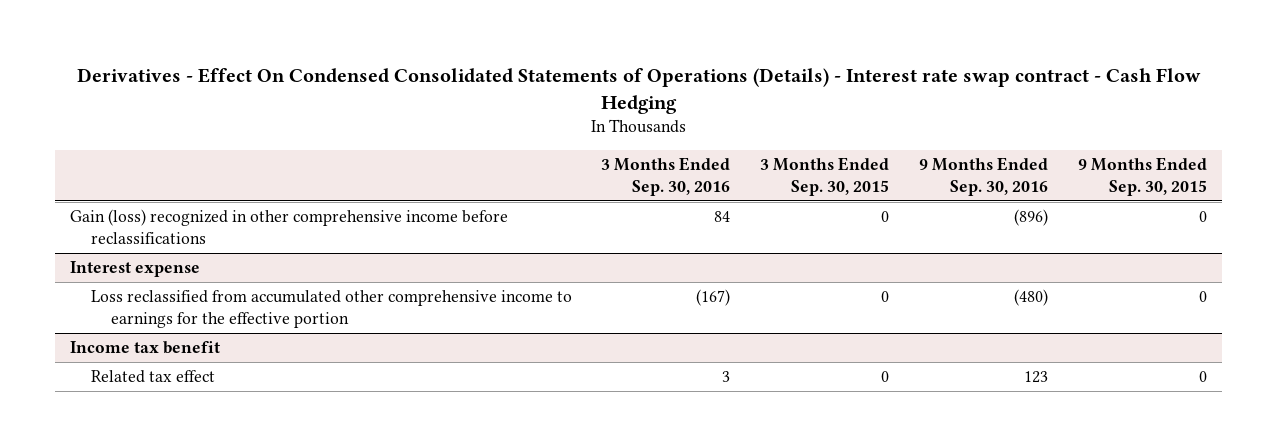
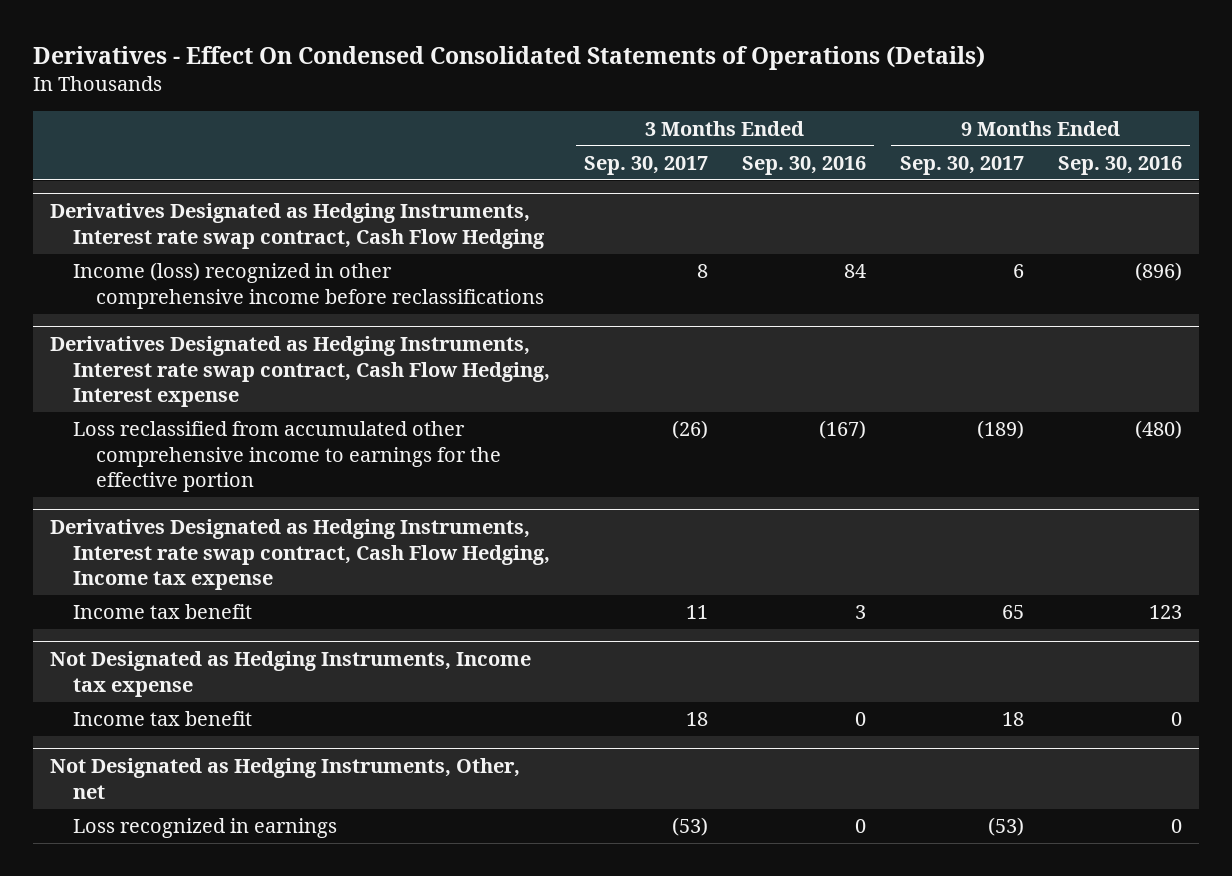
- Derivatives - Effect On Condensed Consolidated Statements of Operations (Details) - Interest rate swap contract - Cash Flow Hedging
+ Derivatives - Effect On Condensed Consolidated Statements of Operations (Details)
- | 3 Months Ended Sep. 30, 2016 | 3 Months Ended Sep. 30, 2015 | 9 Months Ended Sep. 30, 2016 | 9 Months Ended Sep. 30, 2015
+ | 3 Months Ended Sep. 30, 2017 | 3 Months Ended Sep. 30, 2016 | 9 Months Ended Sep. 30, 2017 | 9 Months Ended Sep. 30, 2016
- Gain (loss) recognized in other comprehensive income before reclassifications | 84 | 0 | (896) | 0
- Interest expense
+ Derivatives Designated as Hedging Instruments, Interest rate swap contract, Cash Flow Hedging
+ Income (loss) recognized in other comprehensive income before reclassifications | 8 | 84 | 6 | (896)
+ Derivatives Designated as Hedging Instruments, Interest rate swap contract, Cash Flow Hedging, Interest expense
- Income tax benefit
- Related tax effect | 3 | 0 | 123 | 0
+ Derivatives Designated as Hedging Instruments, Interest rate swap contract, Cash Flow Hedging, Income tax expense
+ Income tax benefit | 11 | 3 | 65 | 123
+ Not Designated as Hedging Instruments, Income tax expense
+ Income tax benefit | 18 | 0 | 18 | 0
+ Not Designated as Hedging Instruments, Other, net
+ Loss recognized in earnings | (53) | 0 | (53) | 0

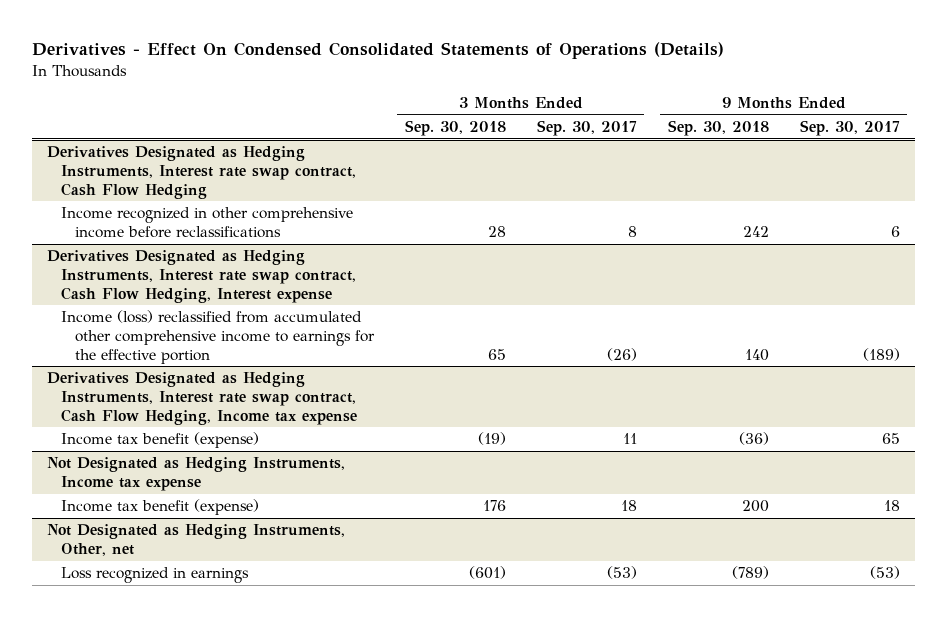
- | 3 Months Ended Sep. 30, 2017 | 3 Months Ended Sep. 30, 2016 | 9 Months Ended Sep. 30, 2017 | 9 Months Ended Sep. 30, 2016
+ | 3 Months Ended Sep. 30, 2018 | 3 Months Ended Sep. 30, 2017 | 9 Months Ended Sep. 30, 2018 | 9 Months Ended Sep. 30, 2017
@ Derivatives Designated as Hedging Instruments, Interest rate swap contract, Cash Flow Hedging
- Income (loss) recognized in other comprehensive income before reclassifications | 8 | 84 | 6 | (896)
+ Income recognized in other comprehensive income before reclassifications | 28 | 8 | 242 | 6
@ Derivatives Designated as Hedging Instruments, Interest rate swap contract, Cash Flow Hedging, Interest expense
- Loss reclassified from accumulated other comprehensive income to earnings for the effective portion | (26) | (167) | (189) | (480)
+ Income (loss) reclassified from accumulated other comprehensive income to earnings for the effective portion | 65 | (26) | 140 | (189)
@ Derivatives Designated as Hedging Instruments, Interest rate swap contract, Cash Flow Hedging, Income tax expense
- Income tax benefit | 11 | 3 | 65 | 123
+ Income tax benefit (expense) | (19) | 11 | (36) | 65
@ Not Designated as Hedging Instruments, Income tax expense
- Income tax benefit | 18 | 0 | 18 | 0
+ Income tax benefit (expense) | 176 | 18 | 200 | 18

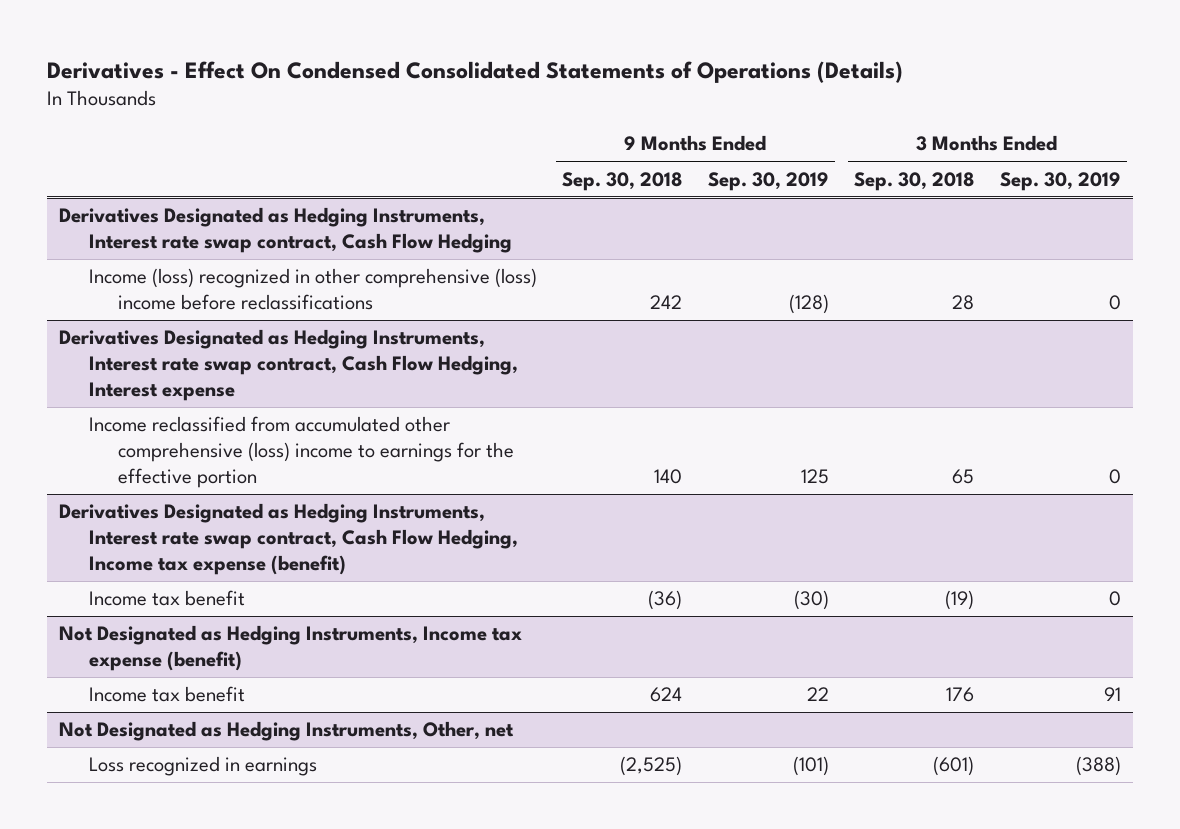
- | 3 Months Ended Sep. 30, 2018 | 3 Months Ended Sep. 30, 2017 | 9 Months Ended Sep. 30, 2018 | 9 Months Ended Sep. 30, 2017
+ | 9 Months Ended Sep. 30, 2018 | 9 Months Ended Sep. 30, 2019 | 3 Months Ended Sep. 30, 2018 | 3 Months Ended Sep. 30, 2019
@ Derivatives Designated as Hedging Instruments, Interest rate swap contract, Cash Flow Hedging
- Income recognized in other comprehensive income before reclassifications | 28 | 8 | 242 | 6
+ Income (loss) recognized in other comprehensive (loss) income before reclassifications | 242 | (128) | 28 | 0
@ Derivatives Designated as Hedging Instruments, Interest rate swap contract, Cash Flow Hedging, Interest expense
- Income (loss) reclassified from accumulated other comprehensive income to earnings for the effective portion | 65 | (26) | 140 | (189)
- Derivatives Designated as Hedging Instruments, Interest rate swap contract, Cash Flow Hedging, Income tax expense
- Income tax benefit (expense) | (19) | 11 | (36) | 65
- Not Designated as Hedging Instruments, Income tax expense
- Income tax benefit (expense) | 176 | 18 | 200 | 18
@ Derivatives Designated as Hedging Instruments, Interest rate swap contract, Cash Flow Hedging, Interest expense
+ Income reclassified from accumulated other comprehensive (loss) income to earnings for the effective portion | 140 | 125 | 65 | 0
+ Derivatives Designated as Hedging Instruments, Interest rate swap contract, Cash Flow Hedging, Income tax expense (benefit)
+ Income tax benefit | (36) | (30) | (19) | 0
+ Not Designated as Hedging Instruments, Income tax expense (benefit)
+ Income tax benefit | 624 | 22 | 176 | 91
@ Not Designated as Hedging Instruments, Other, net
- Loss recognized in earnings | (601) | (53) | (789) | (53)
+ Loss recognized in earnings | (2,525) | (101) | (601) | (388)

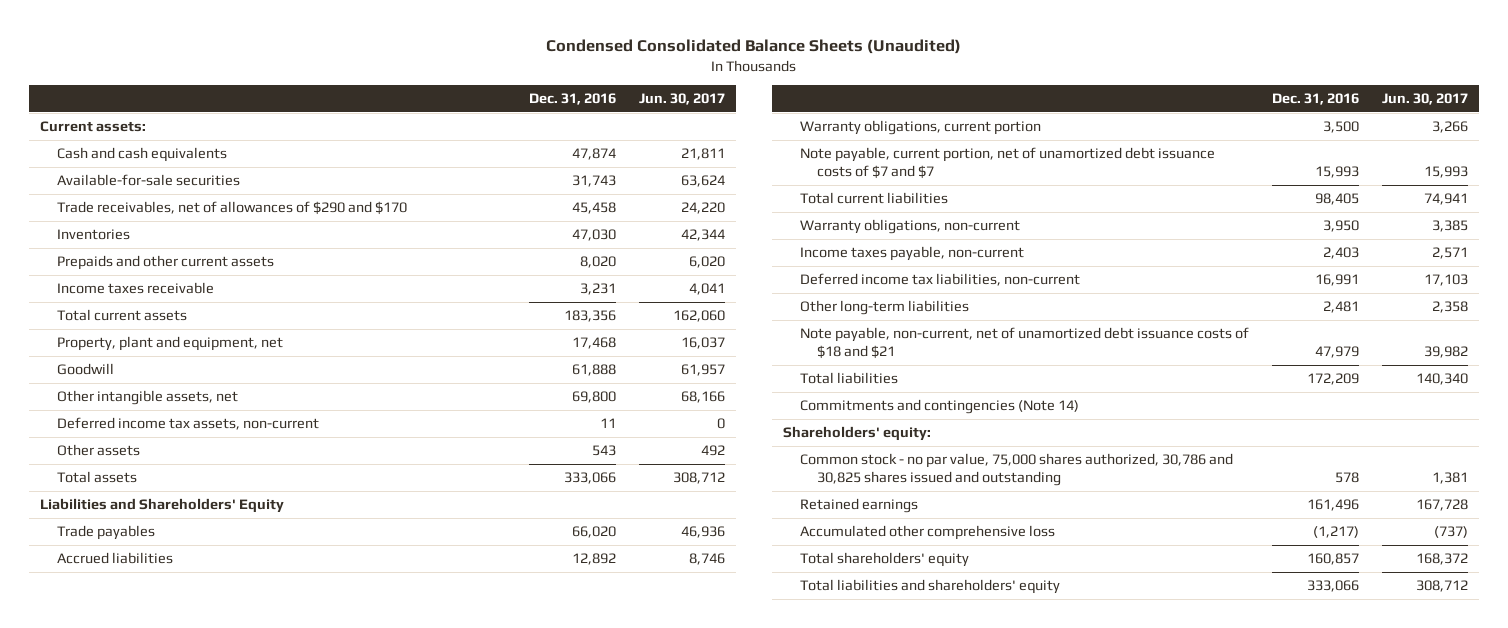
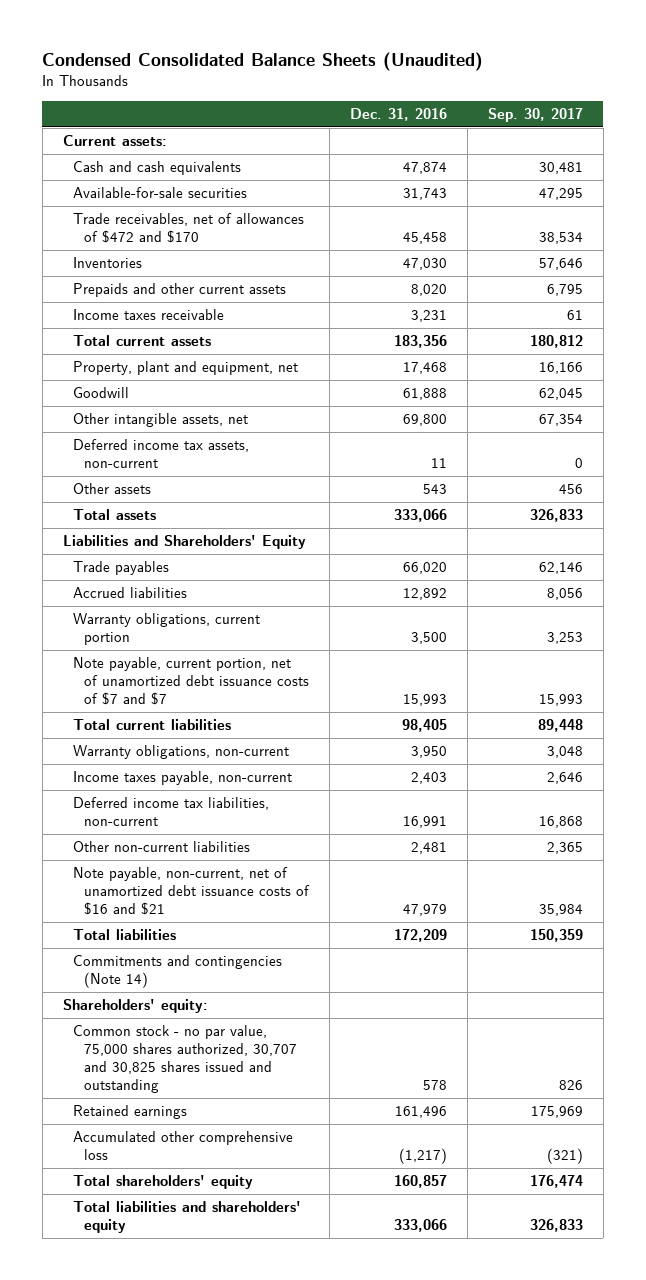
- | Dec. 31, 2016 | Jun. 30, 2017
+ | Dec. 31, 2016 | Sep. 30, 2017
- Trade receivables, net of allowances of $290 and $170 | 45,458 | 24,220
+ Trade receivables, net of allowances of $472 and $170 | 45,458 | 38,534
- Other long-term liabilities | 2,481 | 2,358
- Note payable, non-current, net of unamortized debt issuance costs of $18 and $21 | 47,979 | 39,982
+ Other non-current liabilities | 2,481 | 2,365
+ Note payable, non-current, net of unamortized debt issuance costs of $16 and $21 | 47,979 | 35,984
- Common stock - no par value, 75,000 shares authorized, 30,786 and 30,825 shares issued and outstanding | 578 | 1,381
+ Common stock - no par value, 75,000 shares authorized, 30,707 and 30,825 shares issued and outstanding | 578 | 826

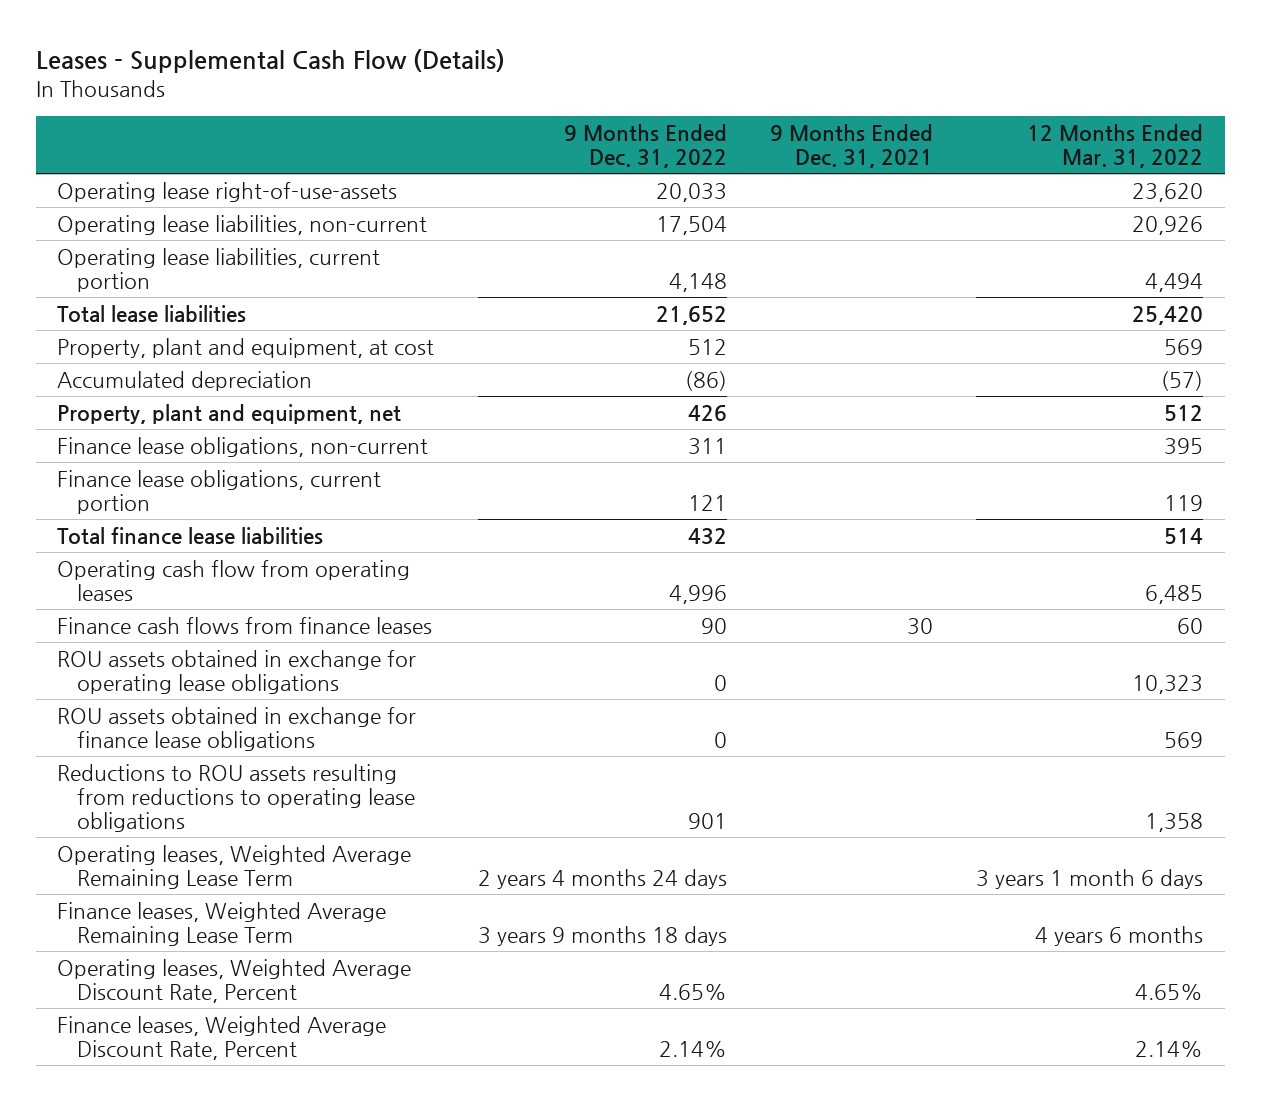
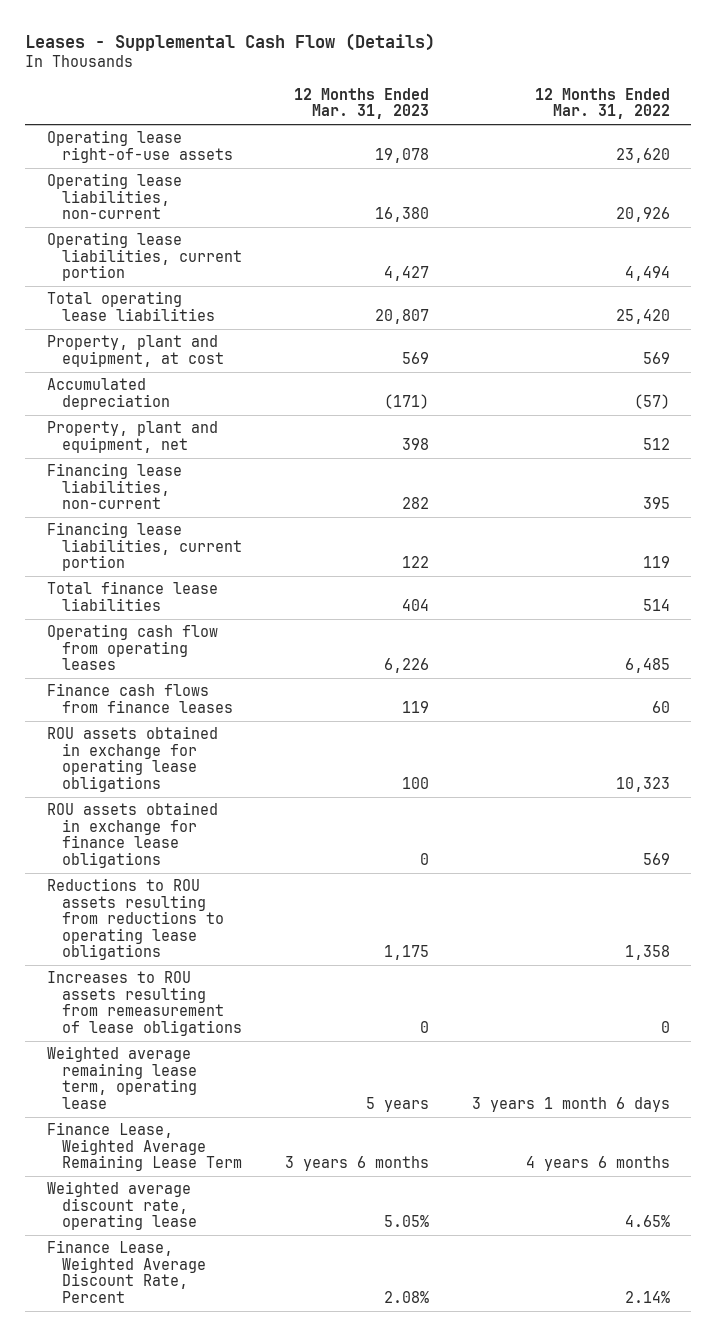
- | 9 Months Ended Dec. 31, 2022 | 9 Months Ended Dec. 31, 2021 | 12 Months Ended Mar. 31, 2022
+ | 12 Months Ended Mar. 31, 2023 | 12 Months Ended Mar. 31, 2022
- Operating lease right-of-use-assets | 20,033 | | 23,620
+ Operating lease right-of-use assets | 19,078 | 23,620
- Total lease liabilities | 21,652 | | 25,420
+ Total operating lease liabilities | 20,807 | 25,420
- Finance lease obligations, non-current | 311 | | 395
- Finance lease obligations, current portion | 121 | | 119
+ Financing lease liabilities, non-current | 282 | 395
+ Financing lease liabilities, current portion | 122 | 119
- Operating leases, Weighted Average Remaining Lease Term | 2 years 4 months 24 days | | 3 years 1 month 6 days
- Finance leases, Weighted Average Remaining Lease Term | 3 years 9 months 18 days | | 4 years 6 months
- Operating leases, Weighted Average Discount Rate, Percent | 4.65% | | 4.65%
- Finance leases, Weighted Average Discount Rate, Percent | 2.14% | | 2.14%
+ Increases to ROU assets resulting from remeasurement of lease obligations | 0 | 0
+ Weighted average remaining lease term, operating lease | 5 years | 3 years 1 month 6 days
+ Finance Lease, Weighted Average Remaining Lease Term | 3 years 6 months | 4 years 6 months
+ Weighted average discount rate, operating lease | 5.05% | 4.65%
+ Finance Lease, Weighted Average Discount Rate, Percent | 2.08% | 2.14%

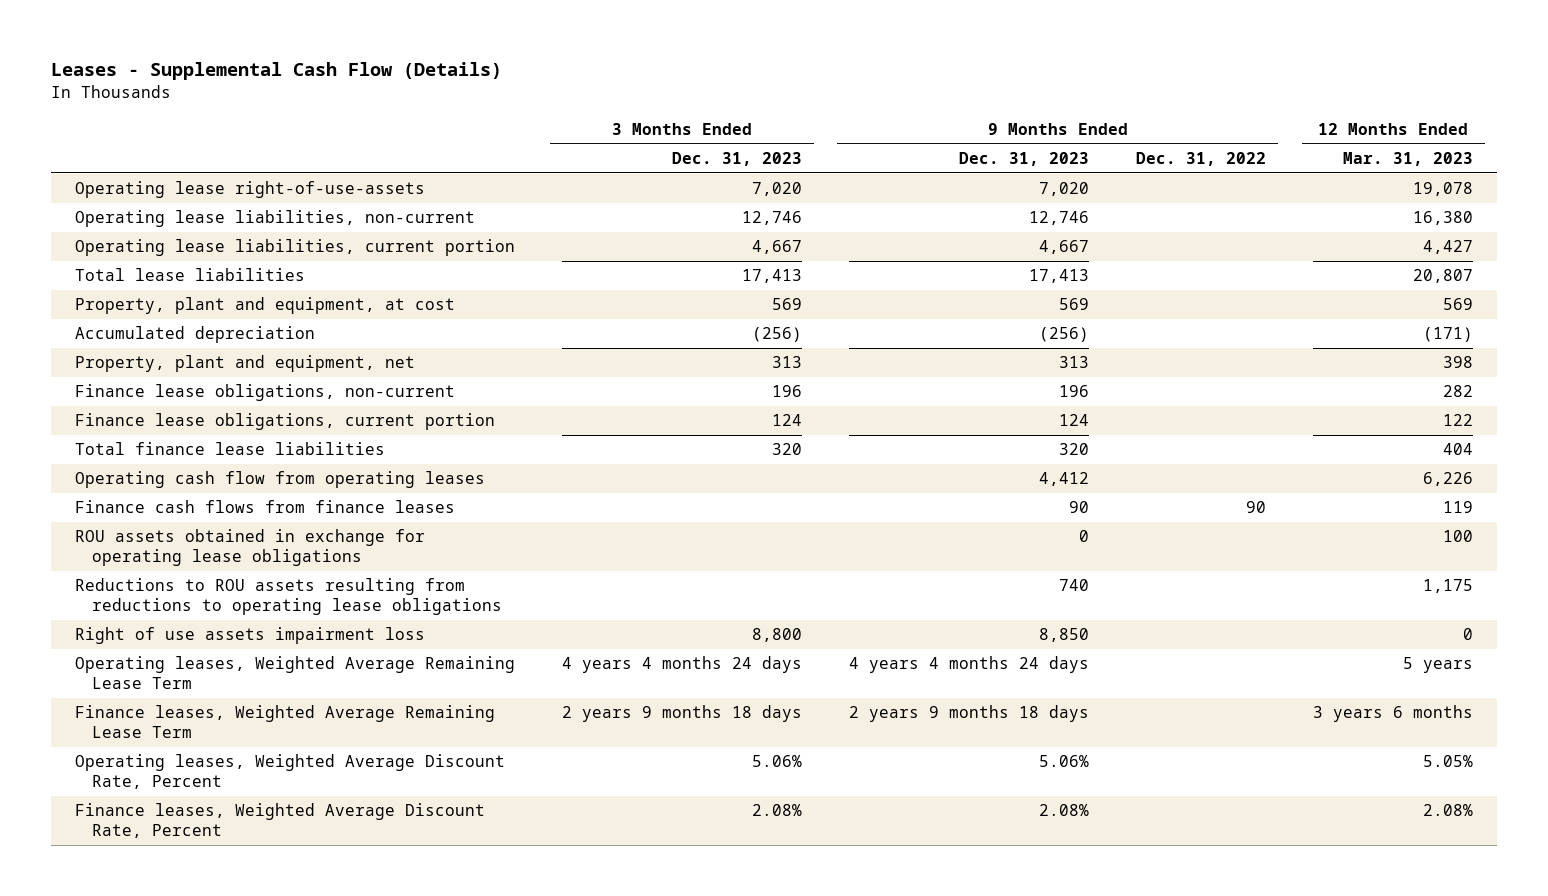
- | 12 Months Ended Mar. 31, 2023 | 12 Months Ended Mar. 31, 2022
+ | 3 Months Ended Dec. 31, 2023 | 9 Months Ended Dec. 31, 2023 | 9 Months Ended Dec. 31, 2022 | 12 Months Ended Mar. 31, 2023
- Operating lease right-of-use assets | 19,078 | 23,620
+ Operating lease right-of-use-assets | 7,020 | 7,020 | | 19,078
- Total operating lease liabilities | 20,807 | 25,420
+ Total lease liabilities | 17,413 | 17,413 | | 20,807
- Financing lease liabilities, non-current | 282 | 395
- Financing lease liabilities, current portion | 122 | 119
+ Finance lease obligations, non-current | 196 | 196 | | 282
+ Finance lease obligations, current portion | 124 | 124 | | 122
- ROU assets obtained in exchange for finance lease obligations | 0 | 569
- Increases to ROU assets resulting from remeasurement of lease obligations | 0 | 0
- Weighted average remaining lease term, operating lease | 5 years | 3 years 1 month 6 days
- Finance Lease, Weighted Average Remaining Lease Term | 3 years 6 months | 4 years 6 months
- Weighted average discount rate, operating lease | 5.05% | 4.65%
- Finance Lease, Weighted Average Discount Rate, Percent | 2.08% | 2.14%
+ Right of use assets impairment loss | 8,800 | 8,850 | | 0
+ Operating leases, Weighted Average Remaining Lease Term | 4 years 4 months 24 days | 4 years 4 months 24 days | | 5 years
+ Finance leases, Weighted Average Remaining Lease Term | 2 years 9 months 18 days | 2 years 9 months 18 days | | 3 years 6 months
+ Operating leases, Weighted Average Discount Rate, Percent | 5.06% | 5.06% | | 5.05%
+ Finance leases, Weighted Average Discount Rate, Percent | 2.08% | 2.08% | | 2.08%

